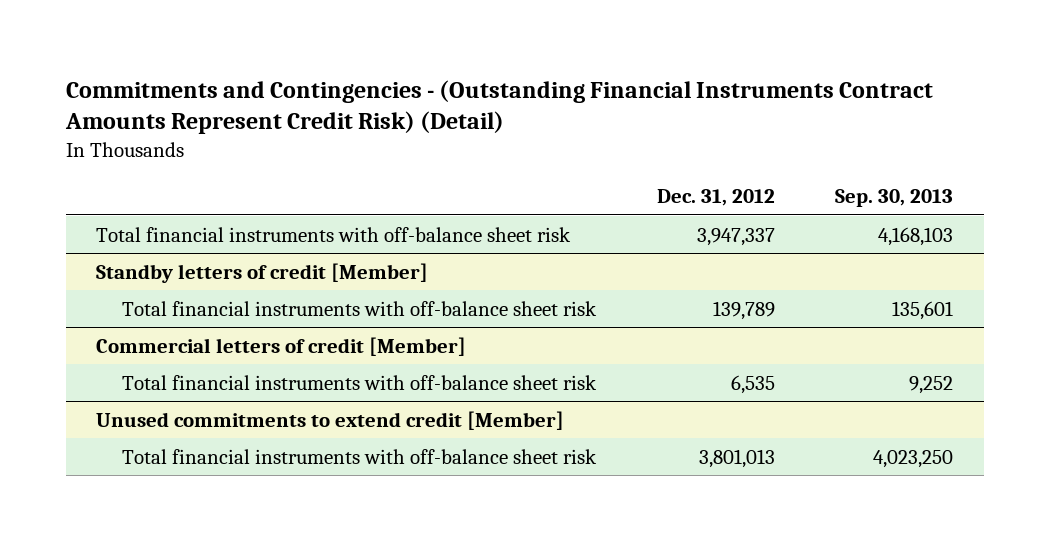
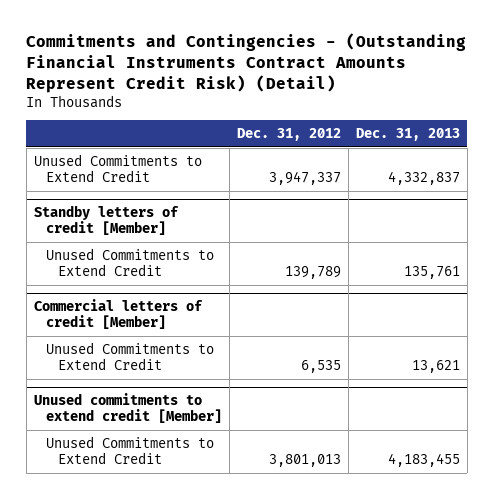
- | Dec. 31, 2012 | Sep. 30, 2013
+ | Dec. 31, 2012 | Dec. 31, 2013
- Total financial instruments with off-balance sheet risk | 3,947,337 | 4,168,103
+ Unused Commitments to Extend Credit | 3,947,337 | 4,332,837
@ Standby letters of credit [Member]
- Total financial instruments with off-balance sheet risk | 139,789 | 135,601
+ Unused Commitments to Extend Credit | 139,789 | 135,761
@ Commercial letters of credit [Member]
- Total financial instruments with off-balance sheet risk | 6,535 | 9,252
+ Unused Commitments to Extend Credit | 6,535 | 13,621
@ Unused commitments to extend credit [Member]
- Total financial instruments with off-balance sheet risk | 3,801,013 | 4,023,250
+ Unused Commitments to Extend Credit | 3,801,013 | 4,183,455

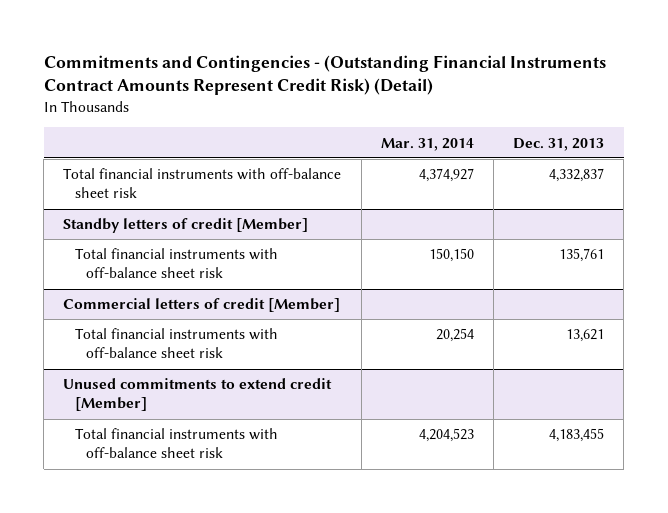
- | Dec. 31, 2012 | Dec. 31, 2013
+ | Mar. 31, 2014 | Dec. 31, 2013
- Unused Commitments to Extend Credit | 3,947,337 | 4,332,837
+ Total financial instruments with off-balance sheet risk | 4,374,927 | 4,332,837
@ Standby letters of credit [Member]
- Unused Commitments to Extend Credit | 139,789 | 135,761
+ Total financial instruments with off-balance sheet risk | 150,150 | 135,761
@ Commercial letters of credit [Member]
- Unused Commitments to Extend Credit | 6,535 | 13,621
+ Total financial instruments with off-balance sheet risk | 20,254 | 13,621
@ Unused commitments to extend credit [Member]
- Unused Commitments to Extend Credit | 3,801,013 | 4,183,455
+ Total financial instruments with off-balance sheet risk | 4,204,523 | 4,183,455

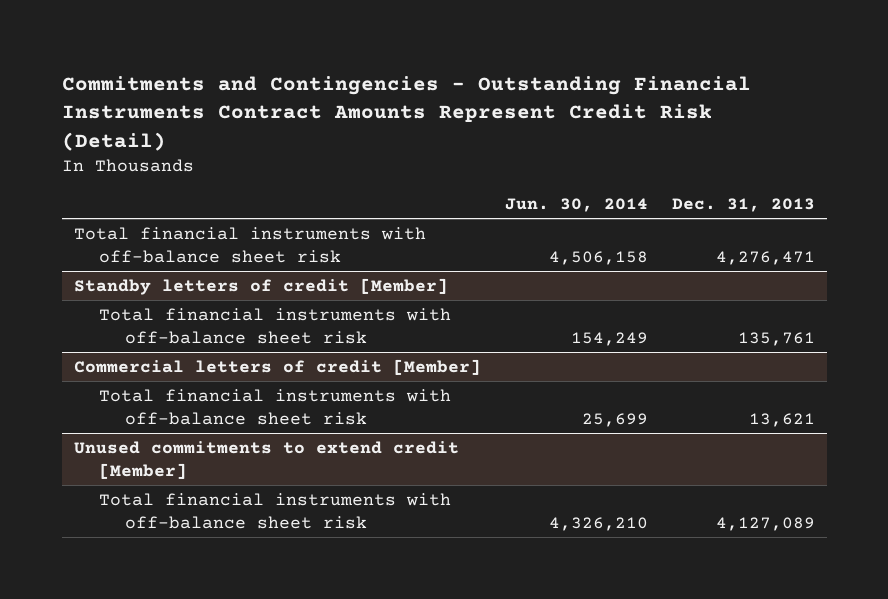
- Commitments and Contingencies - (Outstanding Financial Instruments Contract Amounts Represent Credit Risk) (Detail)
+ Commitments and Contingencies - Outstanding Financial Instruments Contract Amounts Represent Credit Risk (Detail)
- | Mar. 31, 2014 | Dec. 31, 2013
+ | Jun. 30, 2014 | Dec. 31, 2013
- Total financial instruments with off-balance sheet risk | 4,374,927 | 4,332,837
+ Total financial instruments with off-balance sheet risk | 4,506,158 | 4,276,471
@ Unused commitments to extend credit [Member]
- Total financial instruments with off-balance sheet risk | 4,204,523 | 4,183,455
+ Total financial instruments with off-balance sheet risk | 4,326,210 | 4,127,089

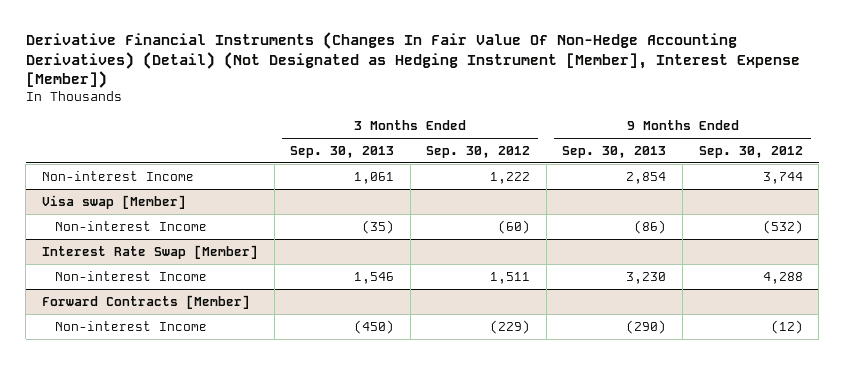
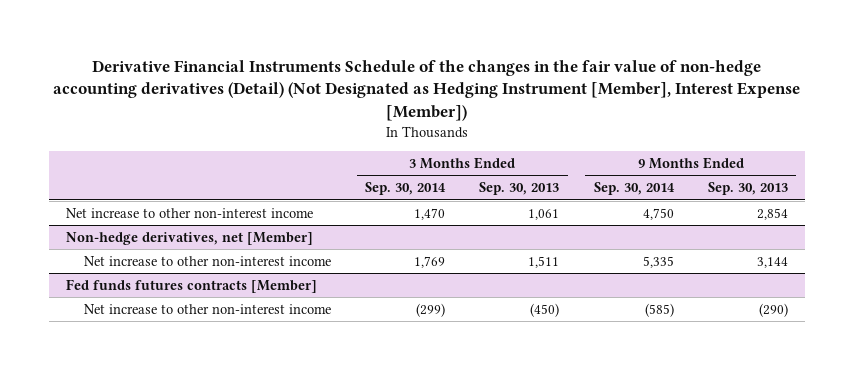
- Derivative Financial Instruments (Changes In Fair Value Of Non-Hedge Accounting Derivatives) (Detail) (Not Designated as Hedging Instrument [Member], Interest Expense [Member])
+ Derivative Financial Instruments Schedule of the changes in the fair value of non-hedge accounting derivatives (Detail) (Not Designated as Hedging Instrument [Member], Interest Expense [Member])
- | 3 Months Ended Sep. 30, 2013 | 3 Months Ended Sep. 30, 2012 | 9 Months Ended Sep. 30, 2013 | 9 Months Ended Sep. 30, 2012
+ | 3 Months Ended Sep. 30, 2014 | 3 Months Ended Sep. 30, 2013 | 9 Months Ended Sep. 30, 2014 | 9 Months Ended Sep. 30, 2013
- Non-interest Income | 1,061 | 1,222 | 2,854 | 3,744
- Visa swap [Member]
- Non-interest Income | (35) | (60) | (86) | (532)
- Interest Rate Swap [Member]
- Non-interest Income | 1,546 | 1,511 | 3,230 | 4,288
- Forward Contracts [Member]
- Non-interest Income | (450) | (229) | (290) | (12)
+ Net increase to other non-interest income | 1,470 | 1,061 | 4,750 | 2,854
+ Non-hedge derivatives, net [Member]
+ Net increase to other non-interest income | 1,769 | 1,511 | 5,335 | 3,144
+ Fed funds futures contracts [Member]
+ Net increase to other non-interest income | (299) | (450) | (585) | (290)

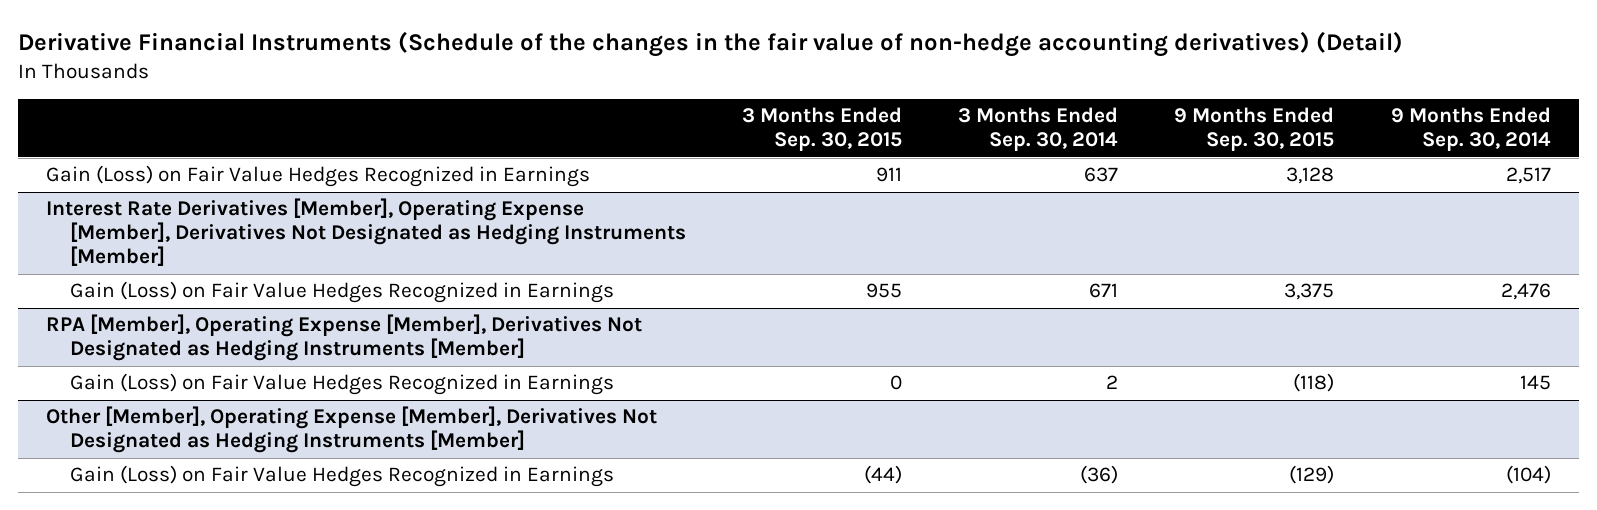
- Derivative Financial Instruments Schedule of the changes in the fair value of non-hedge accounting derivatives (Detail) (Not Designated as Hedging Instrument [Member], Interest Expense [Member])
+ Derivative Financial Instruments (Schedule of the changes in the fair value of non-hedge accounting derivatives) (Detail)
- | 3 Months Ended Sep. 30, 2014 | 3 Months Ended Sep. 30, 2013 | 9 Months Ended Sep. 30, 2014 | 9 Months Ended Sep. 30, 2013
+ | 3 Months Ended Sep. 30, 2015 | 3 Months Ended Sep. 30, 2014 | 9 Months Ended Sep. 30, 2015 | 9 Months Ended Sep. 30, 2014
- Net increase to other non-interest income | 1,470 | 1,061 | 4,750 | 2,854
- Non-hedge derivatives, net [Member]
- Net increase to other non-interest income | 1,769 | 1,511 | 5,335 | 3,144
- Fed funds futures contracts [Member]
- Net increase to other non-interest income | (299) | (450) | (585) | (290)
+ Gain (Loss) on Fair Value Hedges Recognized in Earnings | 911 | 637 | 3,128 | 2,517
+ Interest Rate Derivatives [Member], Operating Expense [Member], Derivatives Not Designated as Hedging Instruments [Member]
+ Gain (Loss) on Fair Value Hedges Recognized in Earnings | 955 | 671 | 3,375 | 2,476
+ RPA [Member], Operating Expense [Member], Derivatives Not Designated as Hedging Instruments [Member]
+ Gain (Loss) on Fair Value Hedges Recognized in Earnings | 0 | 2 | (118) | 145
+ Other [Member], Operating Expense [Member], Derivatives Not Designated as Hedging Instruments [Member]
+ Gain (Loss) on Fair Value Hedges Recognized in Earnings | (44) | (36) | (129) | (104)

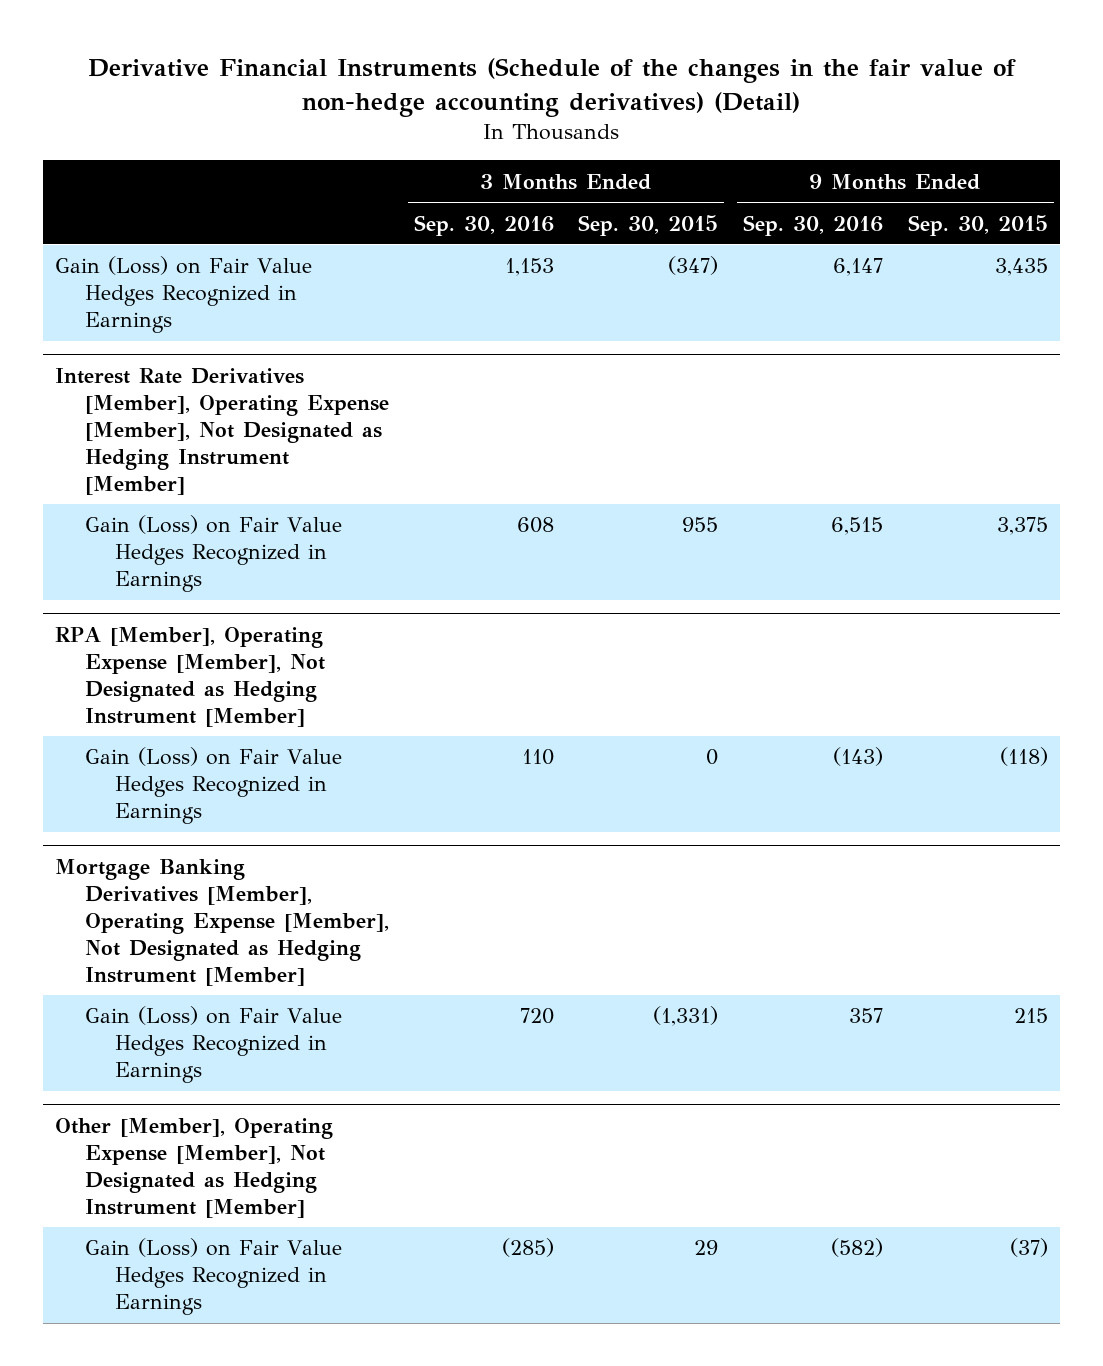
- | 3 Months Ended Sep. 30, 2015 | 3 Months Ended Sep. 30, 2014 | 9 Months Ended Sep. 30, 2015 | 9 Months Ended Sep. 30, 2014
+ | 3 Months Ended Sep. 30, 2016 | 3 Months Ended Sep. 30, 2015 | 9 Months Ended Sep. 30, 2016 | 9 Months Ended Sep. 30, 2015
- Gain (Loss) on Fair Value Hedges Recognized in Earnings | 911 | 637 | 3,128 | 2,517
- Interest Rate Derivatives [Member], Operating Expense [Member], Derivatives Not Designated as Hedging Instruments [Member]
+ Gain (Loss) on Fair Value Hedges Recognized in Earnings | 1,153 | (347) | 6,147 | 3,435
+ Interest Rate Derivatives [Member], Operating Expense [Member], Not Designated as Hedging Instrument [Member]
- RPA [Member], Operating Expense [Member], Derivatives Not Designated as Hedging Instruments [Member]
+ RPA [Member], Operating Expense [Member], Not Designated as Hedging Instrument [Member]
- Other [Member], Operating Expense [Member], Derivatives Not Designated as Hedging Instruments [Member]
- Gain (Loss) on Fair Value Hedges Recognized in Earnings | (44) | (36) | (129) | (104)
+ Mortgage Banking Derivatives [Member], Operating Expense [Member], Not Designated as Hedging Instrument [Member]
+ Gain (Loss) on Fair Value Hedges Recognized in Earnings | 720 | (1,331) | 357 | 215
+ Other [Member], Operating Expense [Member], Not Designated as Hedging Instrument [Member]
+ Gain (Loss) on Fair Value Hedges Recognized in Earnings | (285) | 29 | (582) | (37)

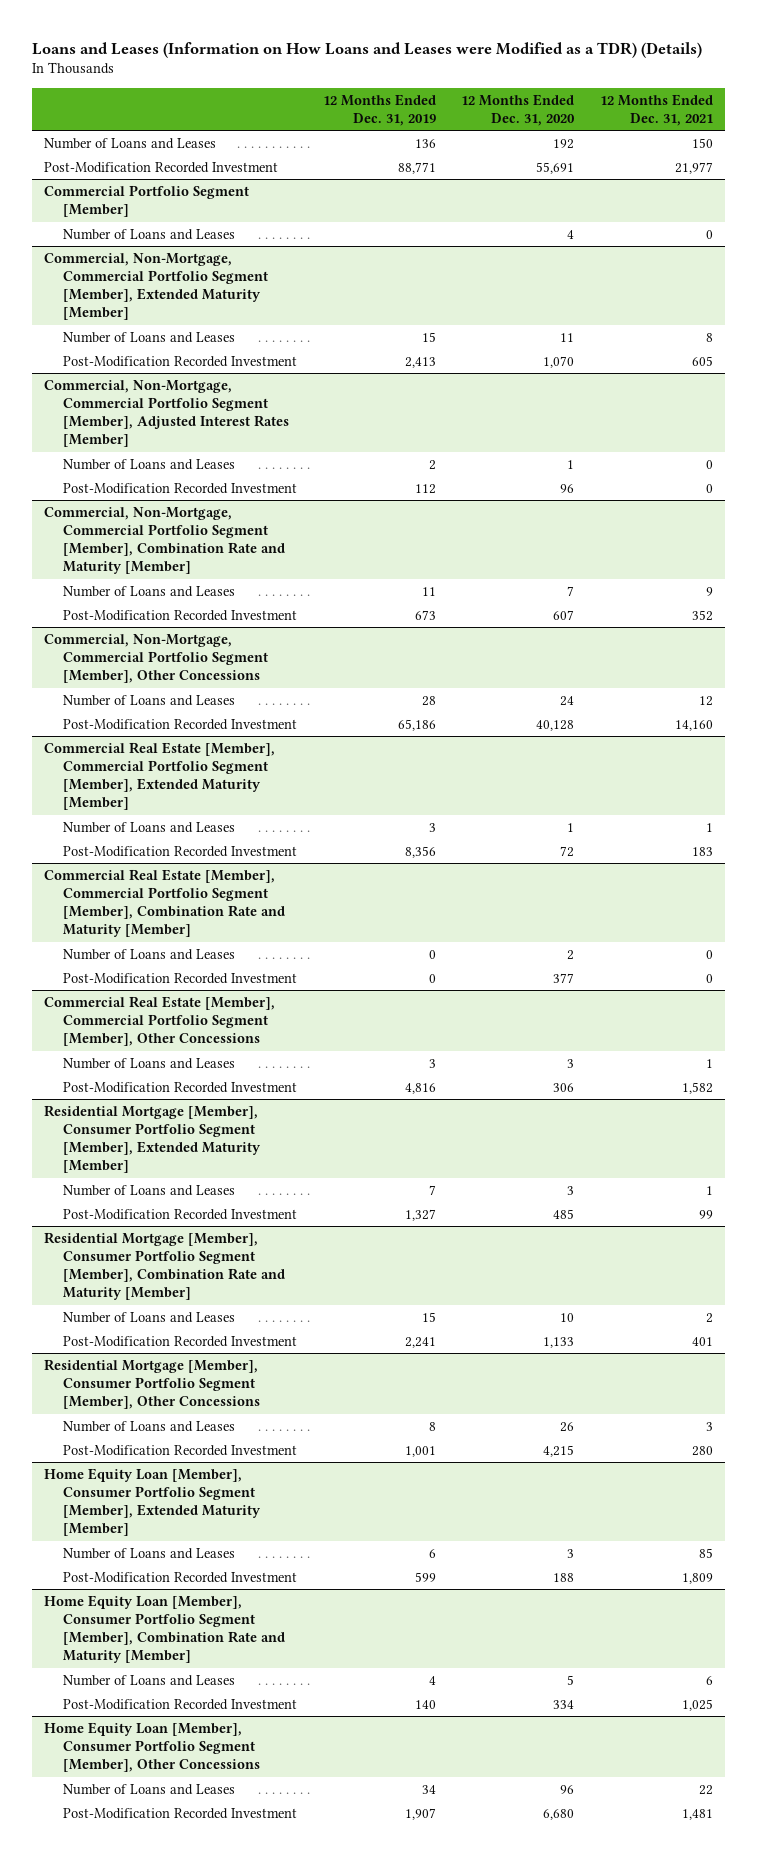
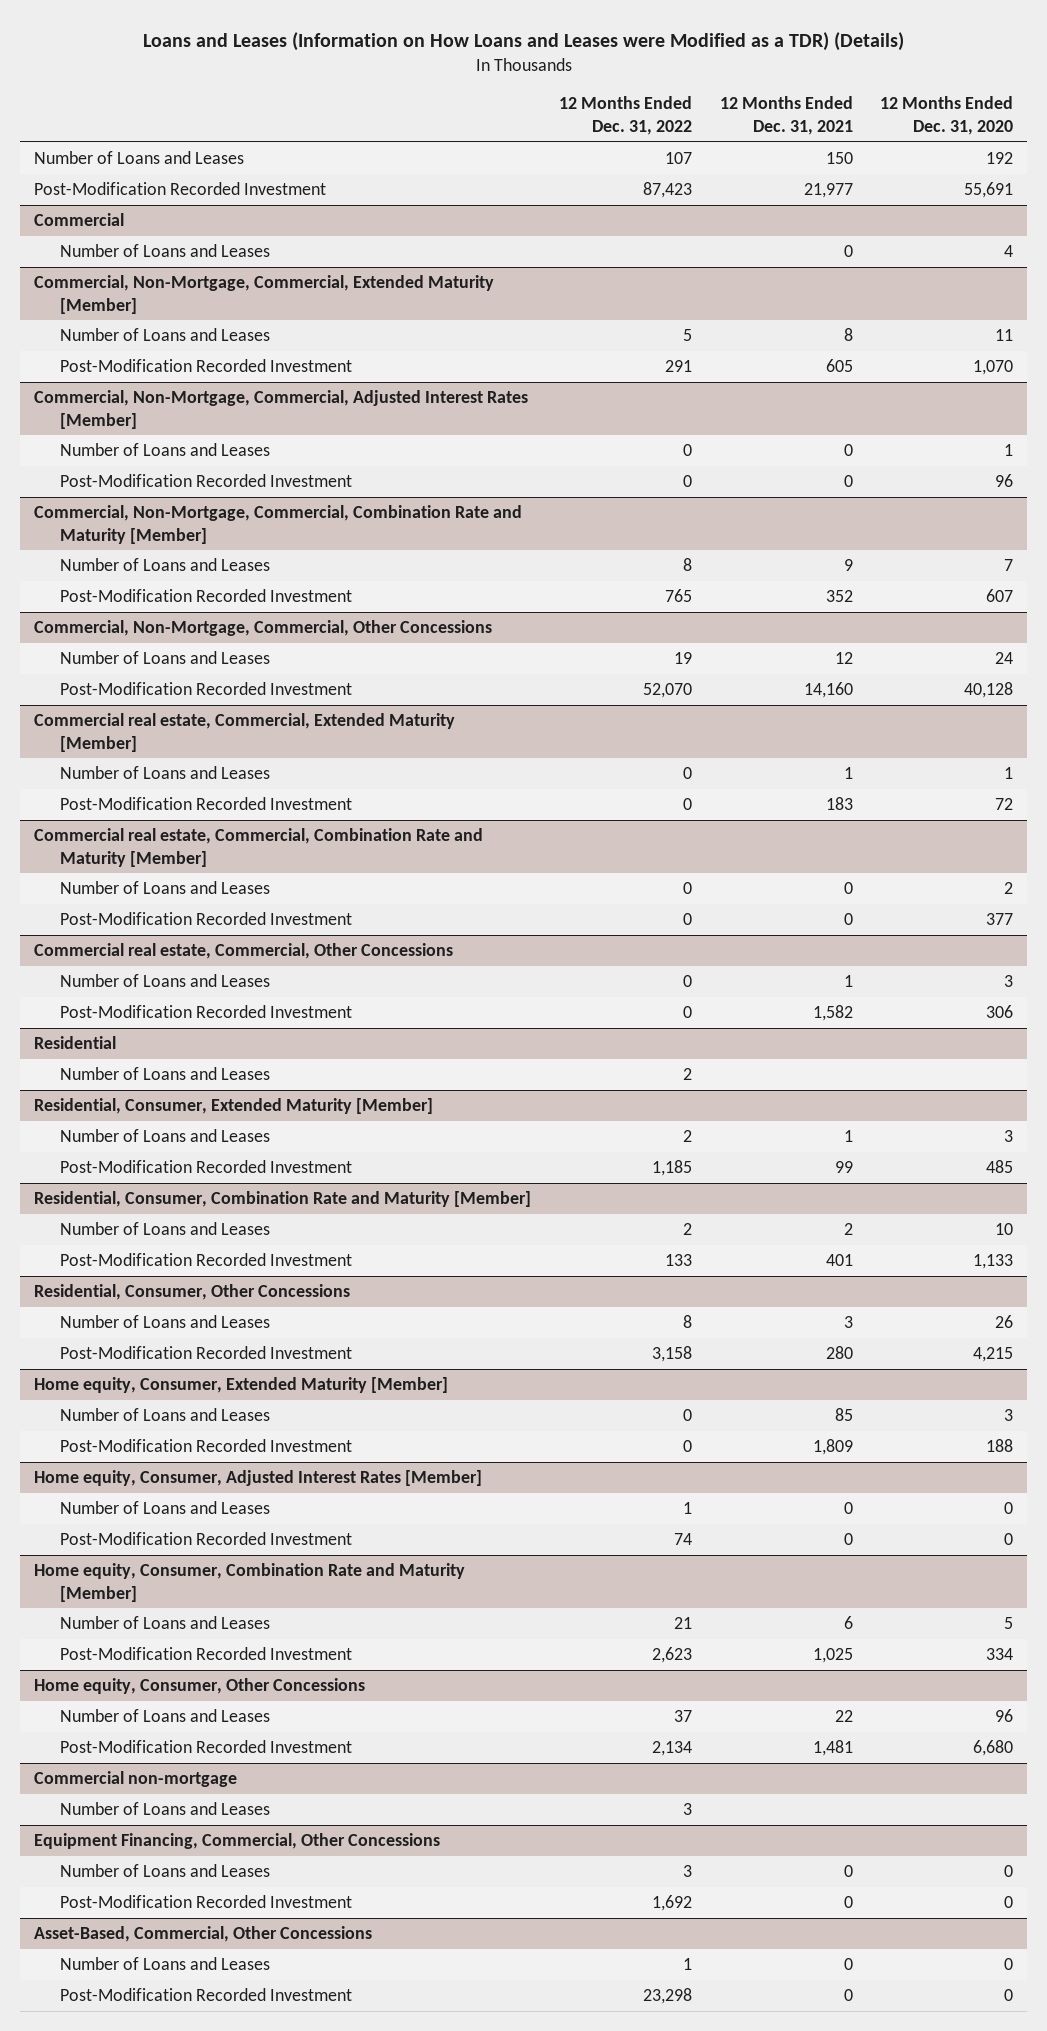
- | 12 Months Ended Dec. 31, 2019 | 12 Months Ended Dec. 31, 2020 | 12 Months Ended Dec. 31, 2021
+ | 12 Months Ended Dec. 31, 2022 | 12 Months Ended Dec. 31, 2021 | 12 Months Ended Dec. 31, 2020
- Commercial Portfolio Segment [Member]
+ Commercial
- Commercial, Non-Mortgage, Commercial Portfolio Segment [Member], Extended Maturity [Member]
+ Commercial, Non-Mortgage, Commercial, Extended Maturity [Member]
- Commercial, Non-Mortgage, Commercial Portfolio Segment [Member], Adjusted Interest Rates [Member]
+ Commercial, Non-Mortgage, Commercial, Adjusted Interest Rates [Member]
- Commercial, Non-Mortgage, Commercial Portfolio Segment [Member], Combination Rate and Maturity [Member]
+ Commercial, Non-Mortgage, Commercial, Combination Rate and Maturity [Member]
- Commercial, Non-Mortgage, Commercial Portfolio Segment [Member], Other Concessions
+ Commercial, Non-Mortgage, Commercial, Other Concessions
- Commercial Real Estate [Member], Commercial Portfolio Segment [Member], Extended Maturity [Member]
+ Commercial real estate, Commercial, Extended Maturity [Member]
- Commercial Real Estate [Member], Commercial Portfolio Segment [Member], Combination Rate and Maturity [Member]
+ Commercial real estate, Commercial, Combination Rate and Maturity [Member]
- Commercial Real Estate [Member], Commercial Portfolio Segment [Member], Other Concessions
+ Commercial real estate, Commercial, Other Concessions
- Residential Mortgage [Member], Consumer Portfolio Segment [Member], Extended Maturity [Member]
+ Residential
+ Number of Loans and Leases | 2 | |
+ Residential, Consumer, Extended Maturity [Member]
- Residential Mortgage [Member], Consumer Portfolio Segment [Member], Combination Rate and Maturity [Member]
+ Residential, Consumer, Combination Rate and Maturity [Member]
- Residential Mortgage [Member], Consumer Portfolio Segment [Member], Other Concessions
+ Residential, Consumer, Other Concessions
- Home Equity Loan [Member], Consumer Portfolio Segment [Member], Extended Maturity [Member]
+ Home equity, Consumer, Extended Maturity [Member]
- Home Equity Loan [Member], Consumer Portfolio Segment [Member], Combination Rate and Maturity [Member]
+ Home equity, Consumer, Adjusted Interest Rates [Member]
+ Number of Loans and Leases | 1 | 0 | 0
+ Post-Modification Recorded Investment | 74 | 0 | 0
+ Home equity, Consumer, Combination Rate and Maturity [Member]
- Home Equity Loan [Member], Consumer Portfolio Segment [Member], Other Concessions
+ Home equity, Consumer, Other Concessions
+ Commercial non-mortgage
+ Number of Loans and Leases | 3 | |
+ Equipment Financing, Commercial, Other Concessions
+ Number of Loans and Leases | 3 | 0 | 0
+ Post-Modification Recorded Investment | 1,692 | 0 | 0
+ Asset-Based, Commercial, Other Concessions
+ Number of Loans and Leases | 1 | 0 | 0
+ Post-Modification Recorded Investment | 23,298 | 0 | 0

